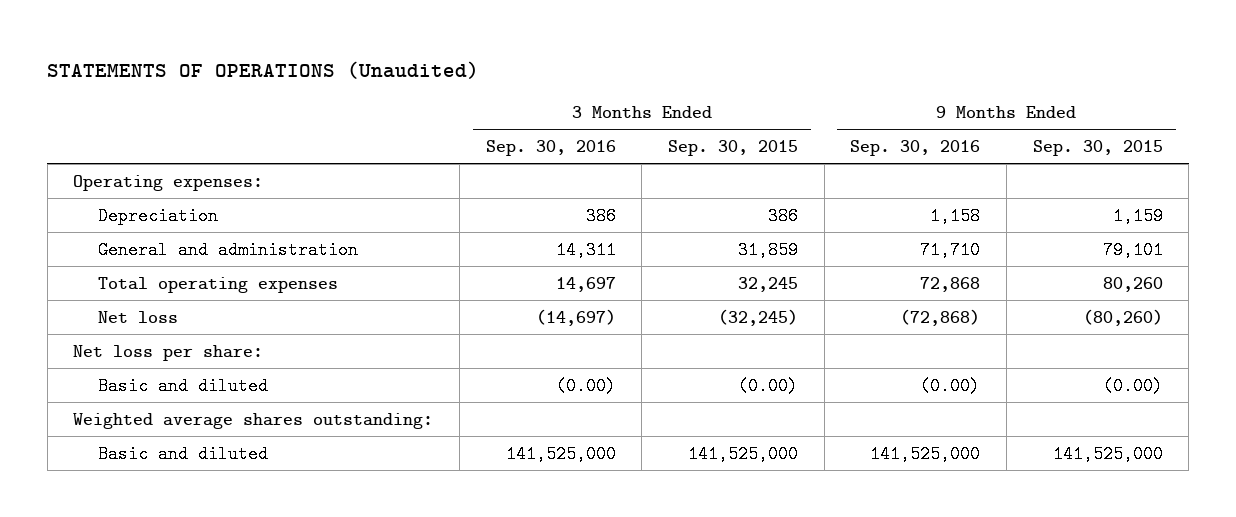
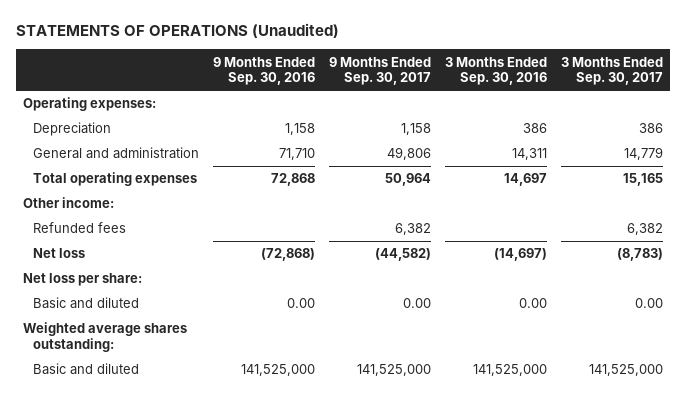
- | 3 Months Ended Sep. 30, 2016 | 3 Months Ended Sep. 30, 2015 | 9 Months Ended Sep. 30, 2016 | 9 Months Ended Sep. 30, 2015
+ | 9 Months Ended Sep. 30, 2016 | 9 Months Ended Sep. 30, 2017 | 3 Months Ended Sep. 30, 2016 | 3 Months Ended Sep. 30, 2017
+ Other income:
+ Refunded fees | | 6,382 | | 6,382
- Basic and diluted | (0.00) | (0.00) | (0.00) | (0.00)
+ Basic and diluted | 0.00 | 0.00 | 0.00 | 0.00

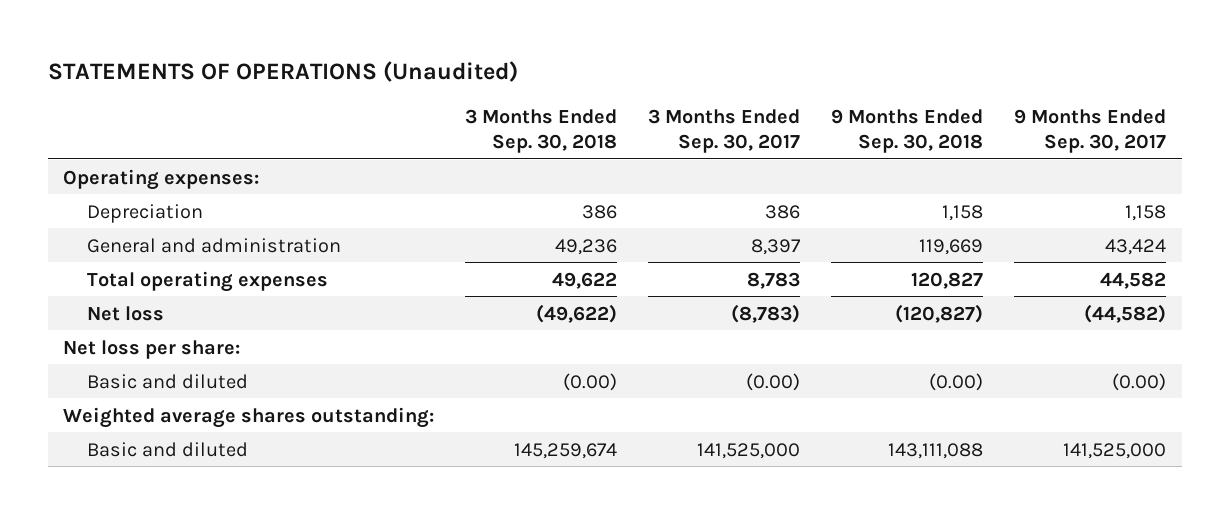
- | 9 Months Ended Sep. 30, 2016 | 9 Months Ended Sep. 30, 2017 | 3 Months Ended Sep. 30, 2016 | 3 Months Ended Sep. 30, 2017
+ | 3 Months Ended Sep. 30, 2018 | 3 Months Ended Sep. 30, 2017 | 9 Months Ended Sep. 30, 2018 | 9 Months Ended Sep. 30, 2017
- General and administration | 71,710 | 49,806 | 14,311 | 14,779
- Total operating expenses | 72,868 | 50,964 | 14,697 | 15,165
- Other income:
- Refunded fees | | 6,382 | | 6,382
+ General and administration | 49,236 | 8,397 | 119,669 | 43,424
+ Total operating expenses | 49,622 | 8,783 | 120,827 | 44,582
- Basic and diluted | 0.00 | 0.00 | 0.00 | 0.00
+ Basic and diluted | (0.00) | (0.00) | (0.00) | (0.00)

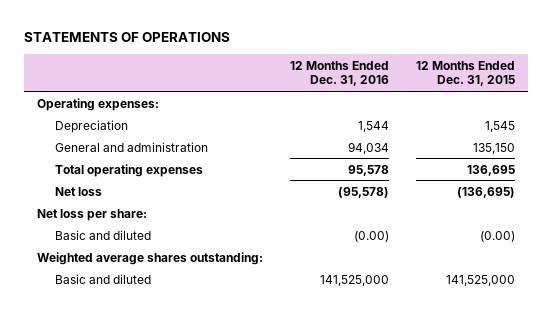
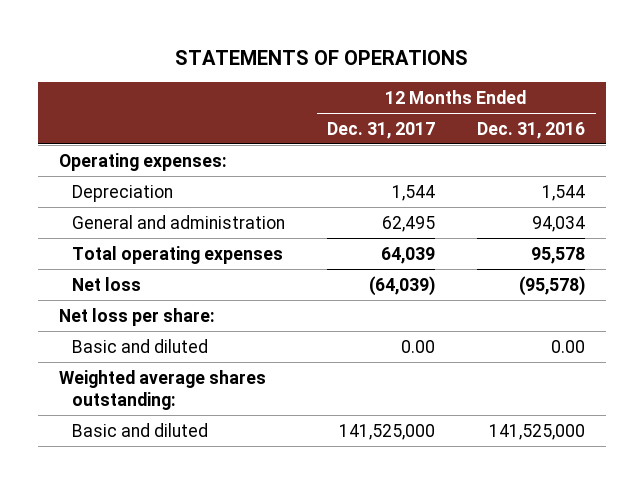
- | 12 Months Ended Dec. 31, 2016 | 12 Months Ended Dec. 31, 2015
+ | 12 Months Ended Dec. 31, 2017 | 12 Months Ended Dec. 31, 2016
- Basic and diluted | (0.00) | (0.00)
+ Basic and diluted | 0.00 | 0.00

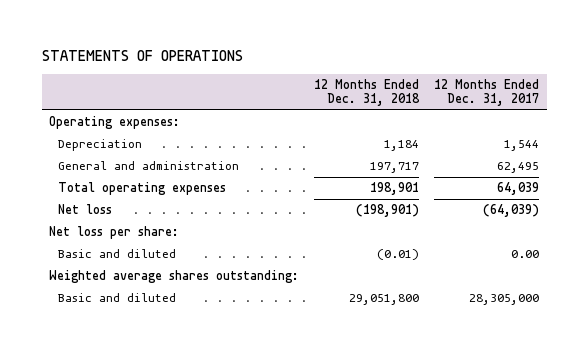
- | 12 Months Ended Dec. 31, 2017 | 12 Months Ended Dec. 31, 2016
+ | 12 Months Ended Dec. 31, 2018 | 12 Months Ended Dec. 31, 2017
- Basic and diluted | 141,525,000 | 141,525,000
+ Basic and diluted | 29,051,800 | 28,305,000

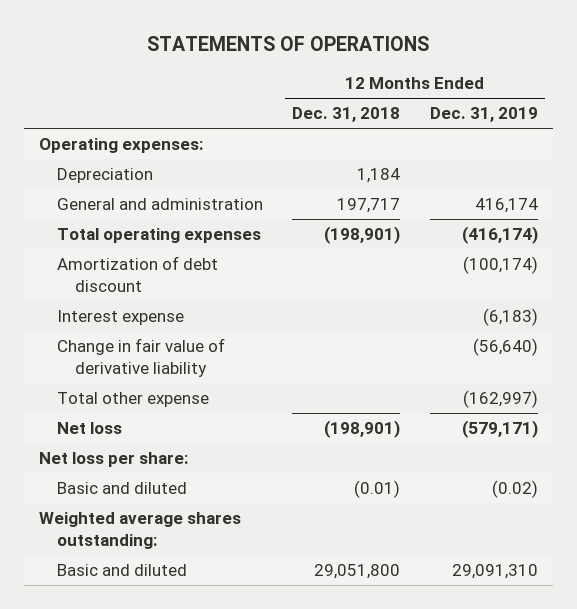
- | 12 Months Ended Dec. 31, 2018 | 12 Months Ended Dec. 31, 2017
+ | 12 Months Ended Dec. 31, 2018 | 12 Months Ended Dec. 31, 2019
- Total operating expenses | 198,901 | 64,039
+ Total operating expenses | (198,901) | (416,174)
+ Amortization of debt discount | | (100,174)
+ Interest expense | | (6,183)
+ Change in fair value of derivative liability | | (56,640)
+ Total other expense | | (162,997)

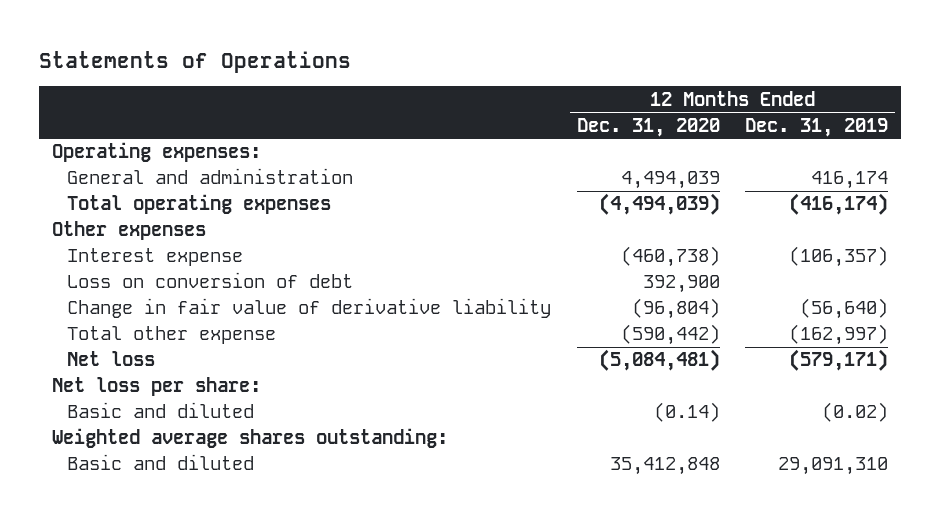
- STATEMENTS OF OPERATIONS
+ Statements of Operations
- | 12 Months Ended Dec. 31, 2018 | 12 Months Ended Dec. 31, 2019
+ | 12 Months Ended Dec. 31, 2020 | 12 Months Ended Dec. 31, 2019
- Depreciation | 1,184 |
- Amortization of debt discount | | (100,174)
- Interest expense | | (6,183)
+ Other expenses
+ Interest expense | (460,738) | (106,357)
+ Loss on conversion of debt | 392,900 |

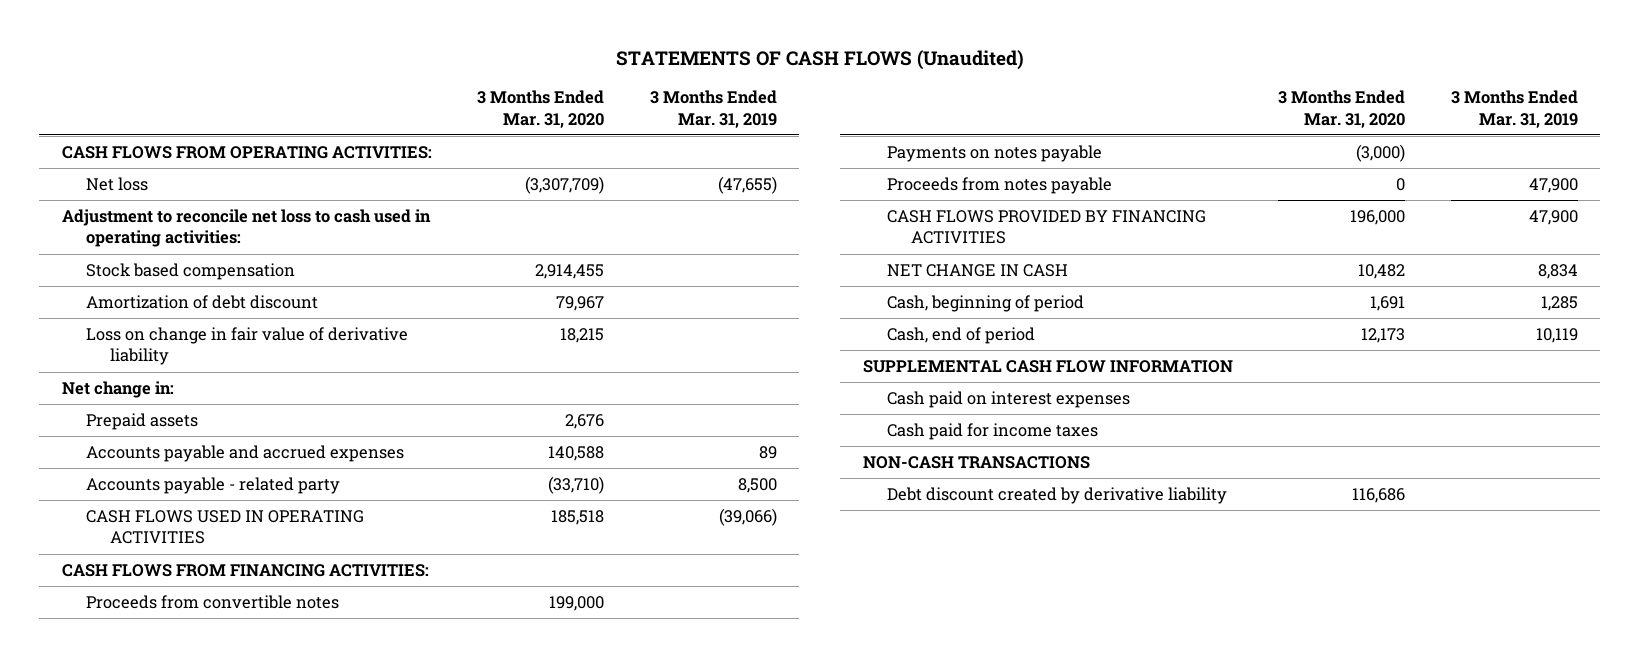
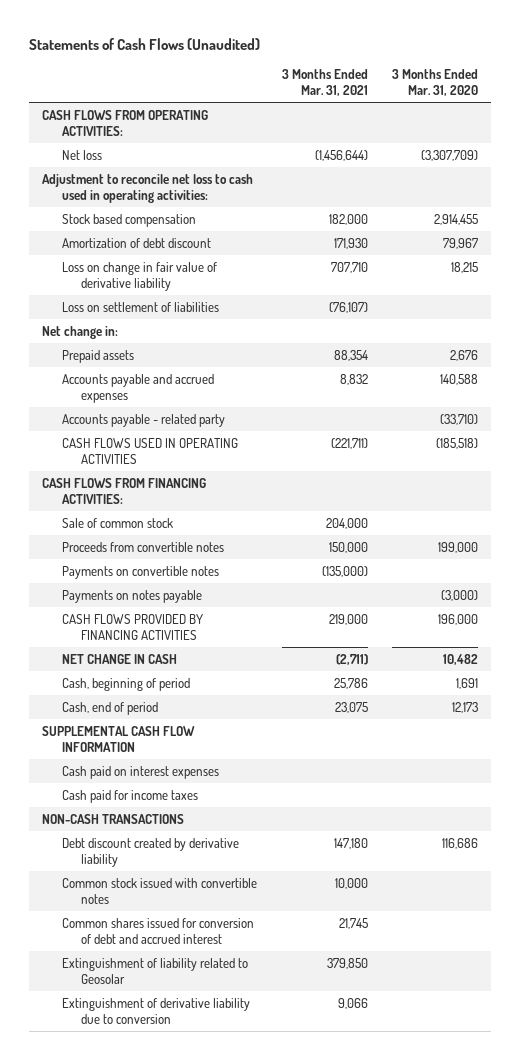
- STATEMENTS OF CASH FLOWS (Unaudited)
+ Statements of Cash Flows (Unaudited)
- | 3 Months Ended Mar. 31, 2020 | 3 Months Ended Mar. 31, 2019
+ | 3 Months Ended Mar. 31, 2021 | 3 Months Ended Mar. 31, 2020
+ Loss on settlement of liabilities | (76,107) |
- CASH FLOWS USED IN OPERATING ACTIVITIES | 185,518 | (39,066)
+ CASH FLOWS USED IN OPERATING ACTIVITIES | (221,711) | (185,518)
+ Sale of common stock | 204,000 |
+ Payments on convertible notes | (135,000) |
- Proceeds from notes payable | 0 | 47,900
+ Common stock issued with convertible notes | 10,000 |
+ Common shares issued for conversion of debt and accrued interest | 21,745 |
+ Extinguishment of liability related to Geosolar | 379,850 |
+ Extinguishment of derivative liability due to conversion | 9,066 |

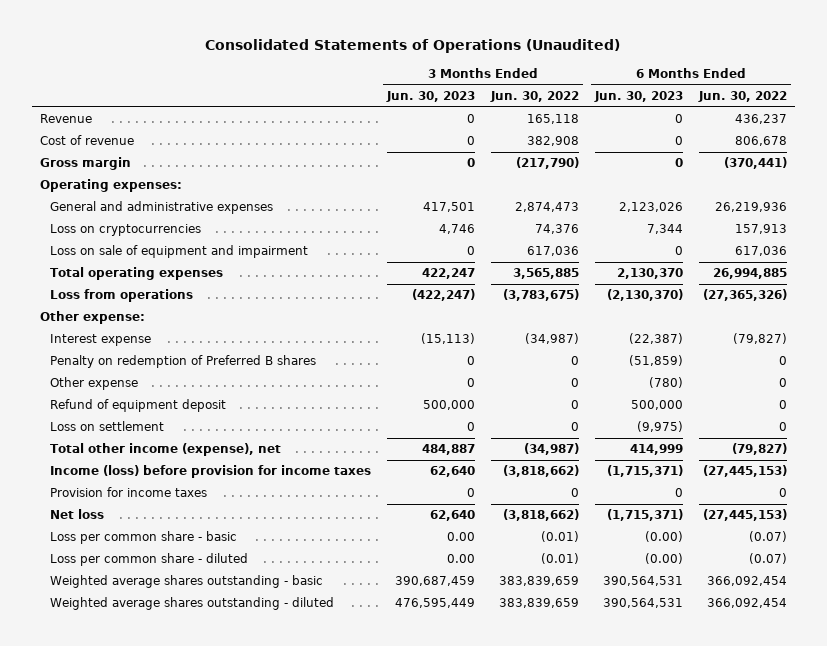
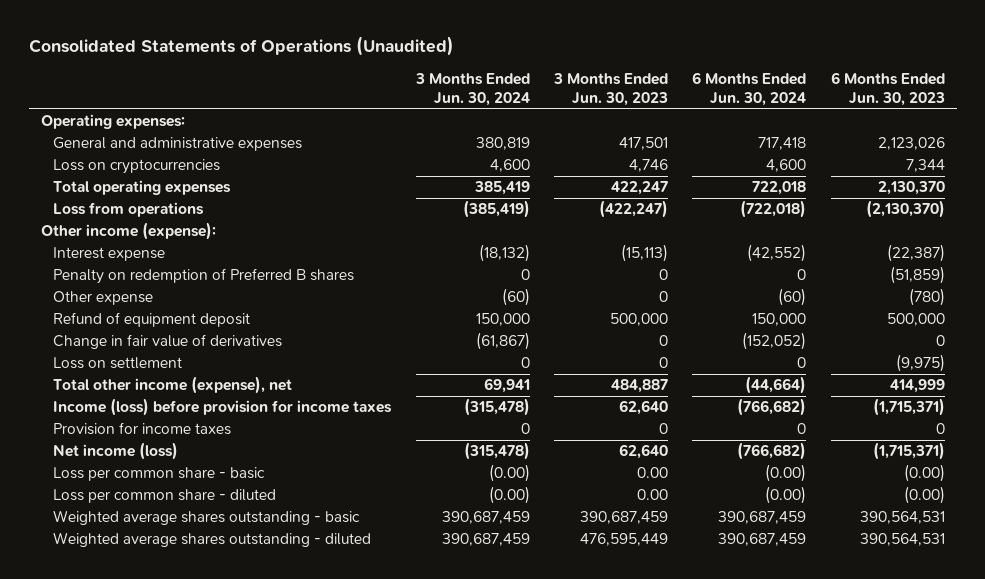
- | 3 Months Ended Jun. 30, 2023 | 3 Months Ended Jun. 30, 2022 | 6 Months Ended Jun. 30, 2023 | 6 Months Ended Jun. 30, 2022
+ | 3 Months Ended Jun. 30, 2024 | 3 Months Ended Jun. 30, 2023 | 6 Months Ended Jun. 30, 2024 | 6 Months Ended Jun. 30, 2023
- Revenue | 0 | 165,118 | 0 | 436,237
- Cost of revenue | 0 | 382,908 | 0 | 806,678
- Gross margin | 0 | (217,790) | 0 | (370,441)
- Loss on sale of equipment and impairment | 0 | 617,036 | 0 | 617,036
- Other expense:
+ Other income (expense):
+ Change in fair value of derivatives | (61,867) | 0 | (152,052) | 0
- Net loss | 62,640 | (3,818,662) | (1,715,371) | (27,445,153)
+ Net income (loss) | (315,478) | 62,640 | (766,682) | (1,715,371)

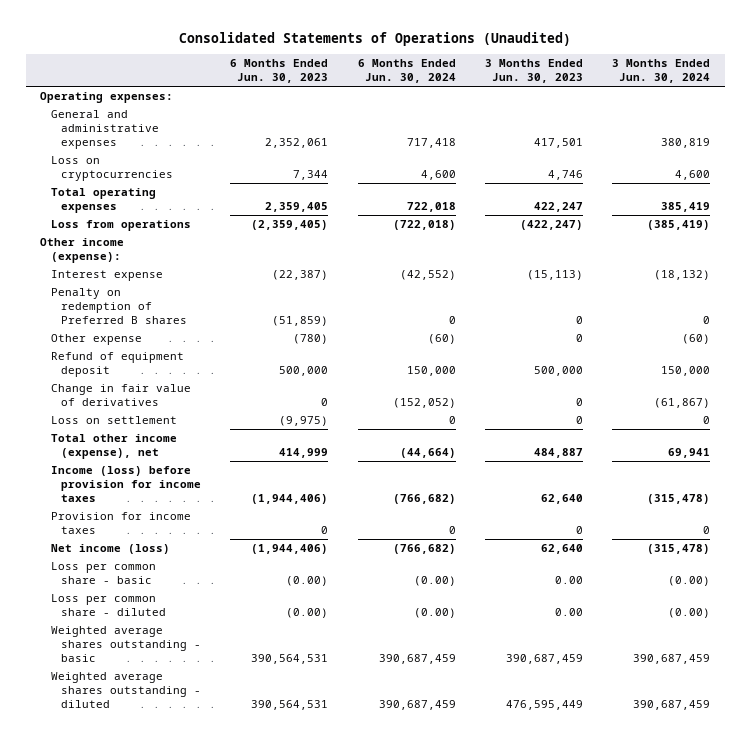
- | 3 Months Ended Jun. 30, 2024 | 3 Months Ended Jun. 30, 2023 | 6 Months Ended Jun. 30, 2024 | 6 Months Ended Jun. 30, 2023
+ | 6 Months Ended Jun. 30, 2023 | 6 Months Ended Jun. 30, 2024 | 3 Months Ended Jun. 30, 2023 | 3 Months Ended Jun. 30, 2024
- General and administrative expenses | 380,819 | 417,501 | 717,418 | 2,123,026
+ General and administrative expenses | 2,352,061 | 717,418 | 417,501 | 380,819
- Total operating expenses | 385,419 | 422,247 | 722,018 | 2,130,370
- Loss from operations | (385,419) | (422,247) | (722,018) | (2,130,370)
+ Total operating expenses | 2,359,405 | 722,018 | 422,247 | 385,419
+ Loss from operations | (2,359,405) | (722,018) | (422,247) | (385,419)
- Income (loss) before provision for income taxes | (315,478) | 62,640 | (766,682) | (1,715,371)
+ Income (loss) before provision for income taxes | (1,944,406) | (766,682) | 62,640 | (315,478)
- Net income (loss) | (315,478) | 62,640 | (766,682) | (1,715,371)
+ Net income (loss) | (1,944,406) | (766,682) | 62,640 | (315,478)

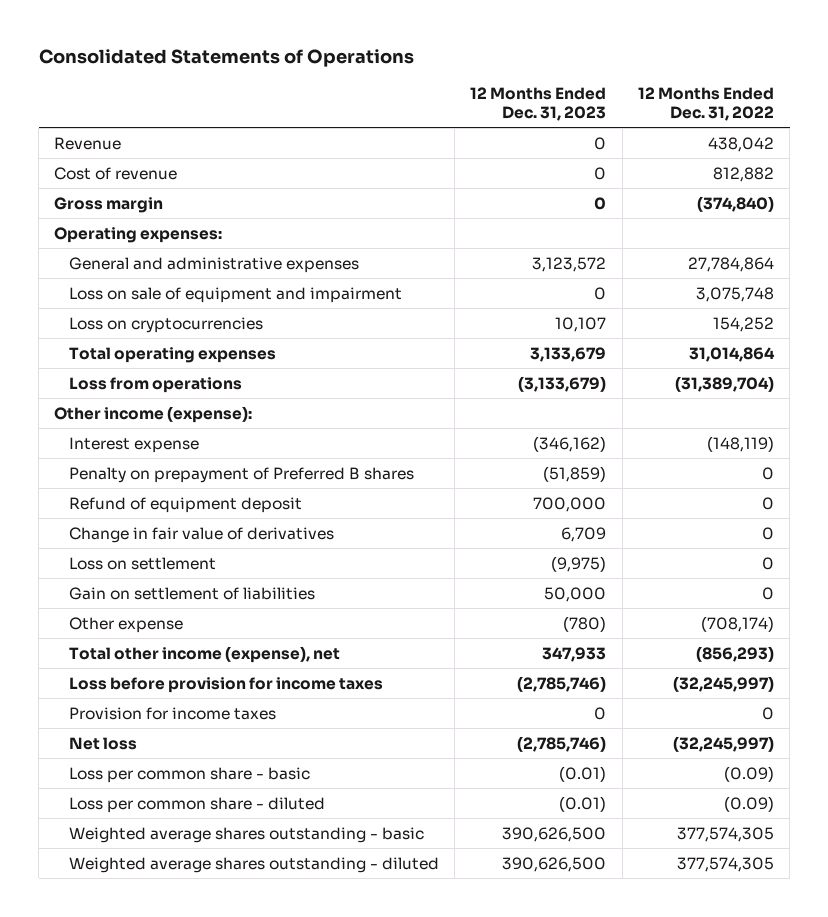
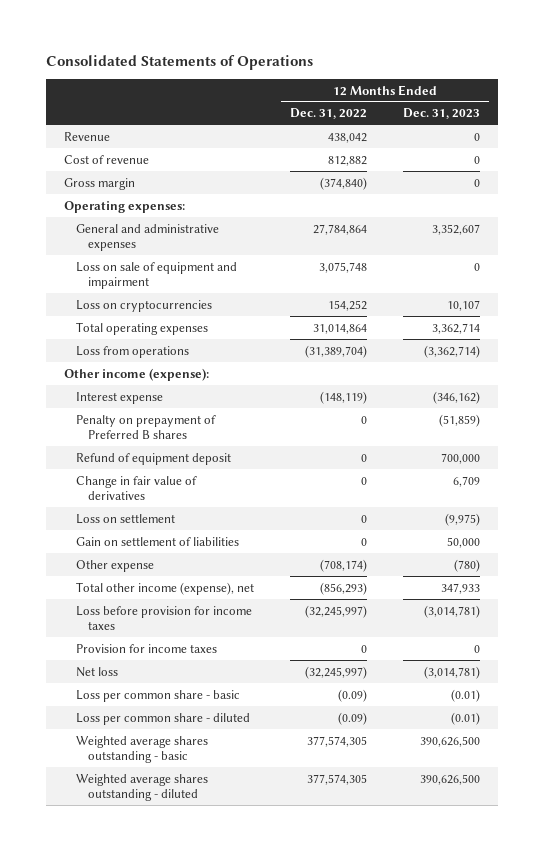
- | 12 Months Ended Dec. 31, 2023 | 12 Months Ended Dec. 31, 2022
+ | 12 Months Ended Dec. 31, 2022 | 12 Months Ended Dec. 31, 2023
- General and administrative expenses | 3,123,572 | 27,784,864
+ General and administrative expenses | 27,784,864 | 3,352,607
- Total operating expenses | 3,133,679 | 31,014,864
- Loss from operations | (3,133,679) | (31,389,704)
+ Total operating expenses | 31,014,864 | 3,362,714
+ Loss from operations | (31,389,704) | (3,362,714)
- Loss before provision for income taxes | (2,785,746) | (32,245,997)
+ Loss before provision for income taxes | (32,245,997) | (3,014,781)
- Net loss | (2,785,746) | (32,245,997)
+ Net loss | (32,245,997) | (3,014,781)

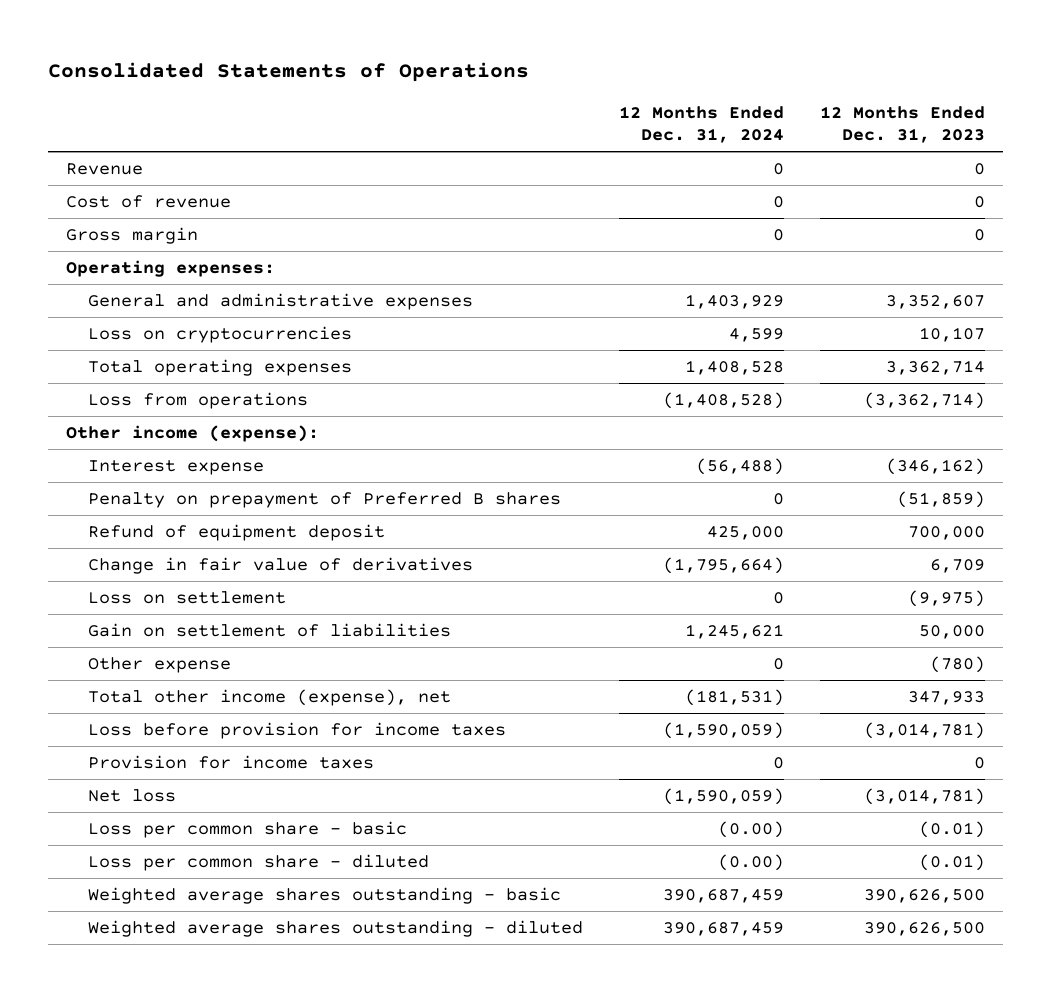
- | 12 Months Ended Dec. 31, 2022 | 12 Months Ended Dec. 31, 2023
+ | 12 Months Ended Dec. 31, 2024 | 12 Months Ended Dec. 31, 2023
- Loss on sale of equipment and impairment | 3,075,748 | 0

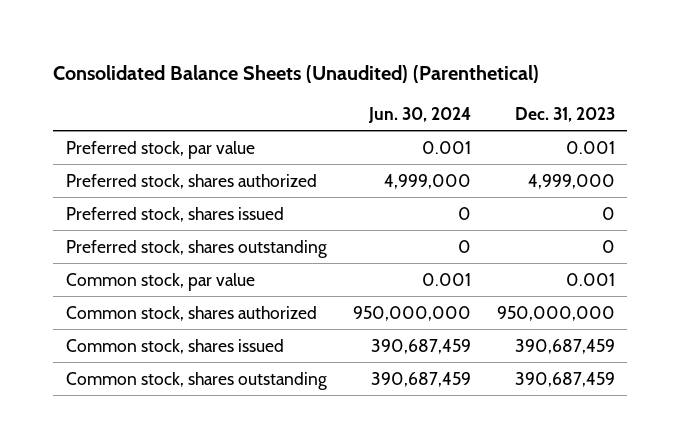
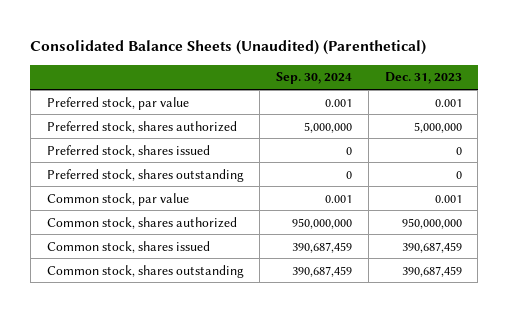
- | Jun. 30, 2024 | Dec. 31, 2023
+ | Sep. 30, 2024 | Dec. 31, 2023
- Preferred stock, shares authorized | 4,999,000 | 4,999,000
+ Preferred stock, shares authorized | 5,000,000 | 5,000,000

